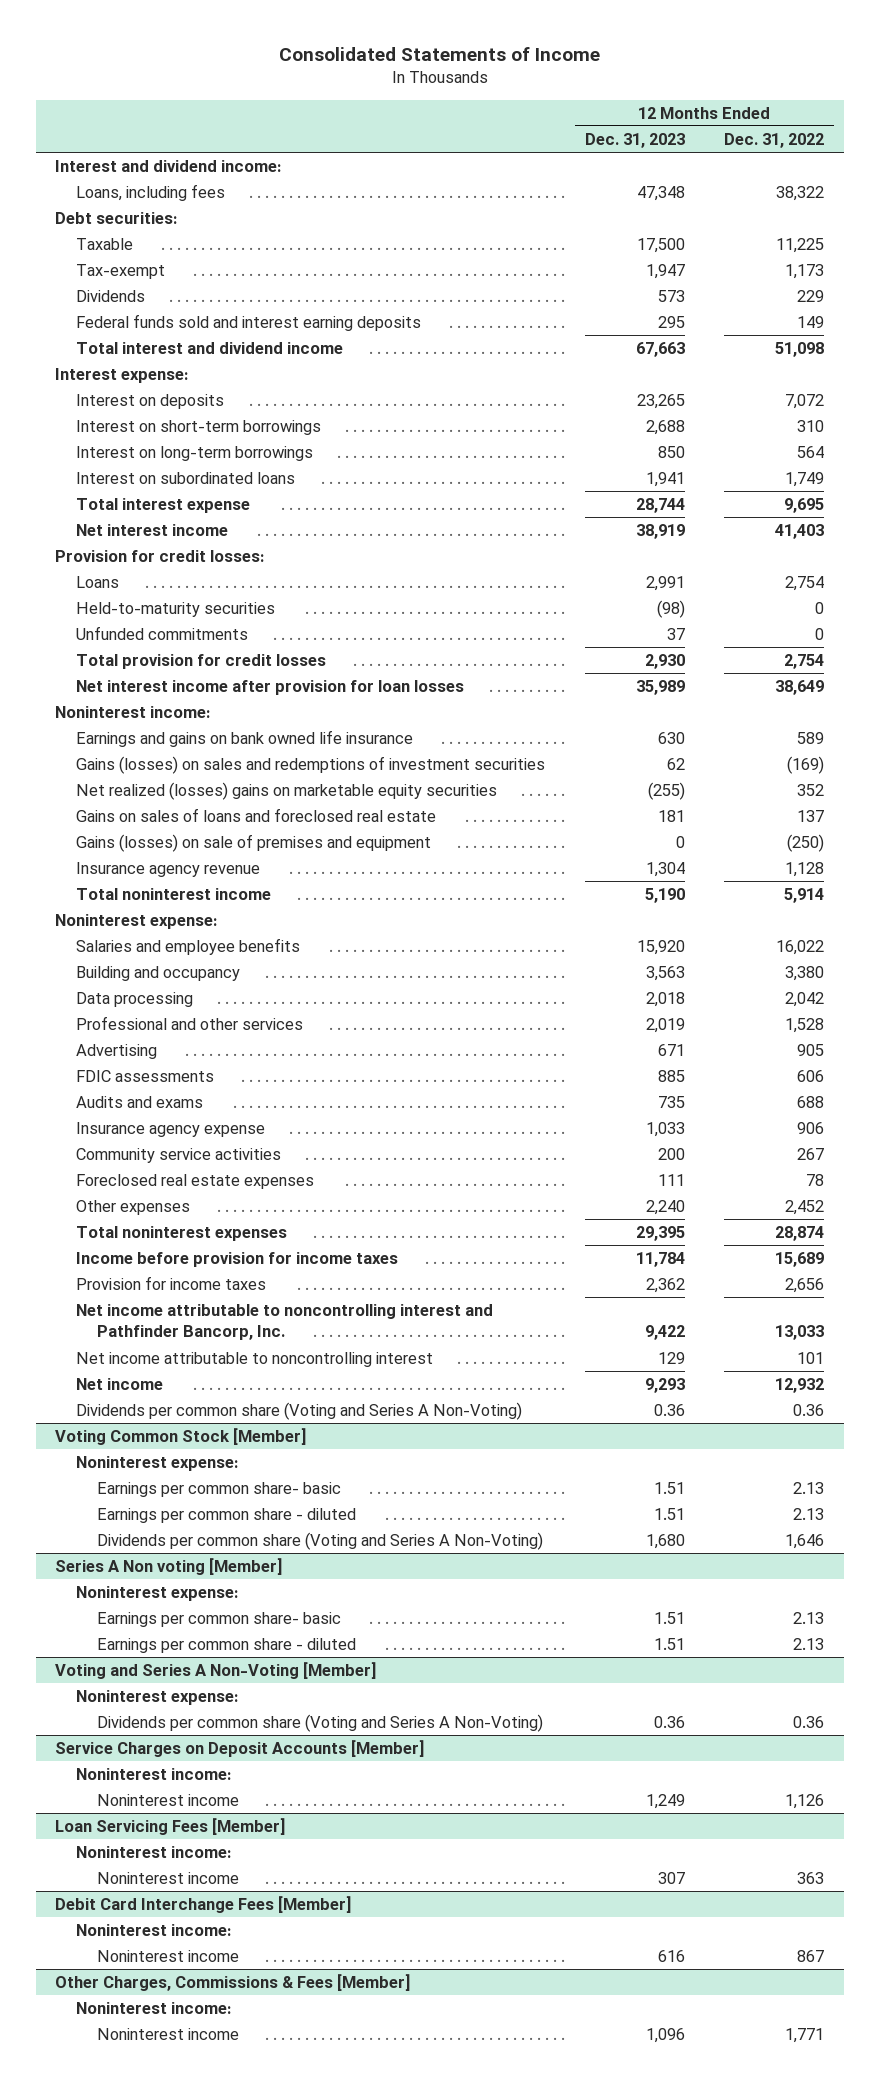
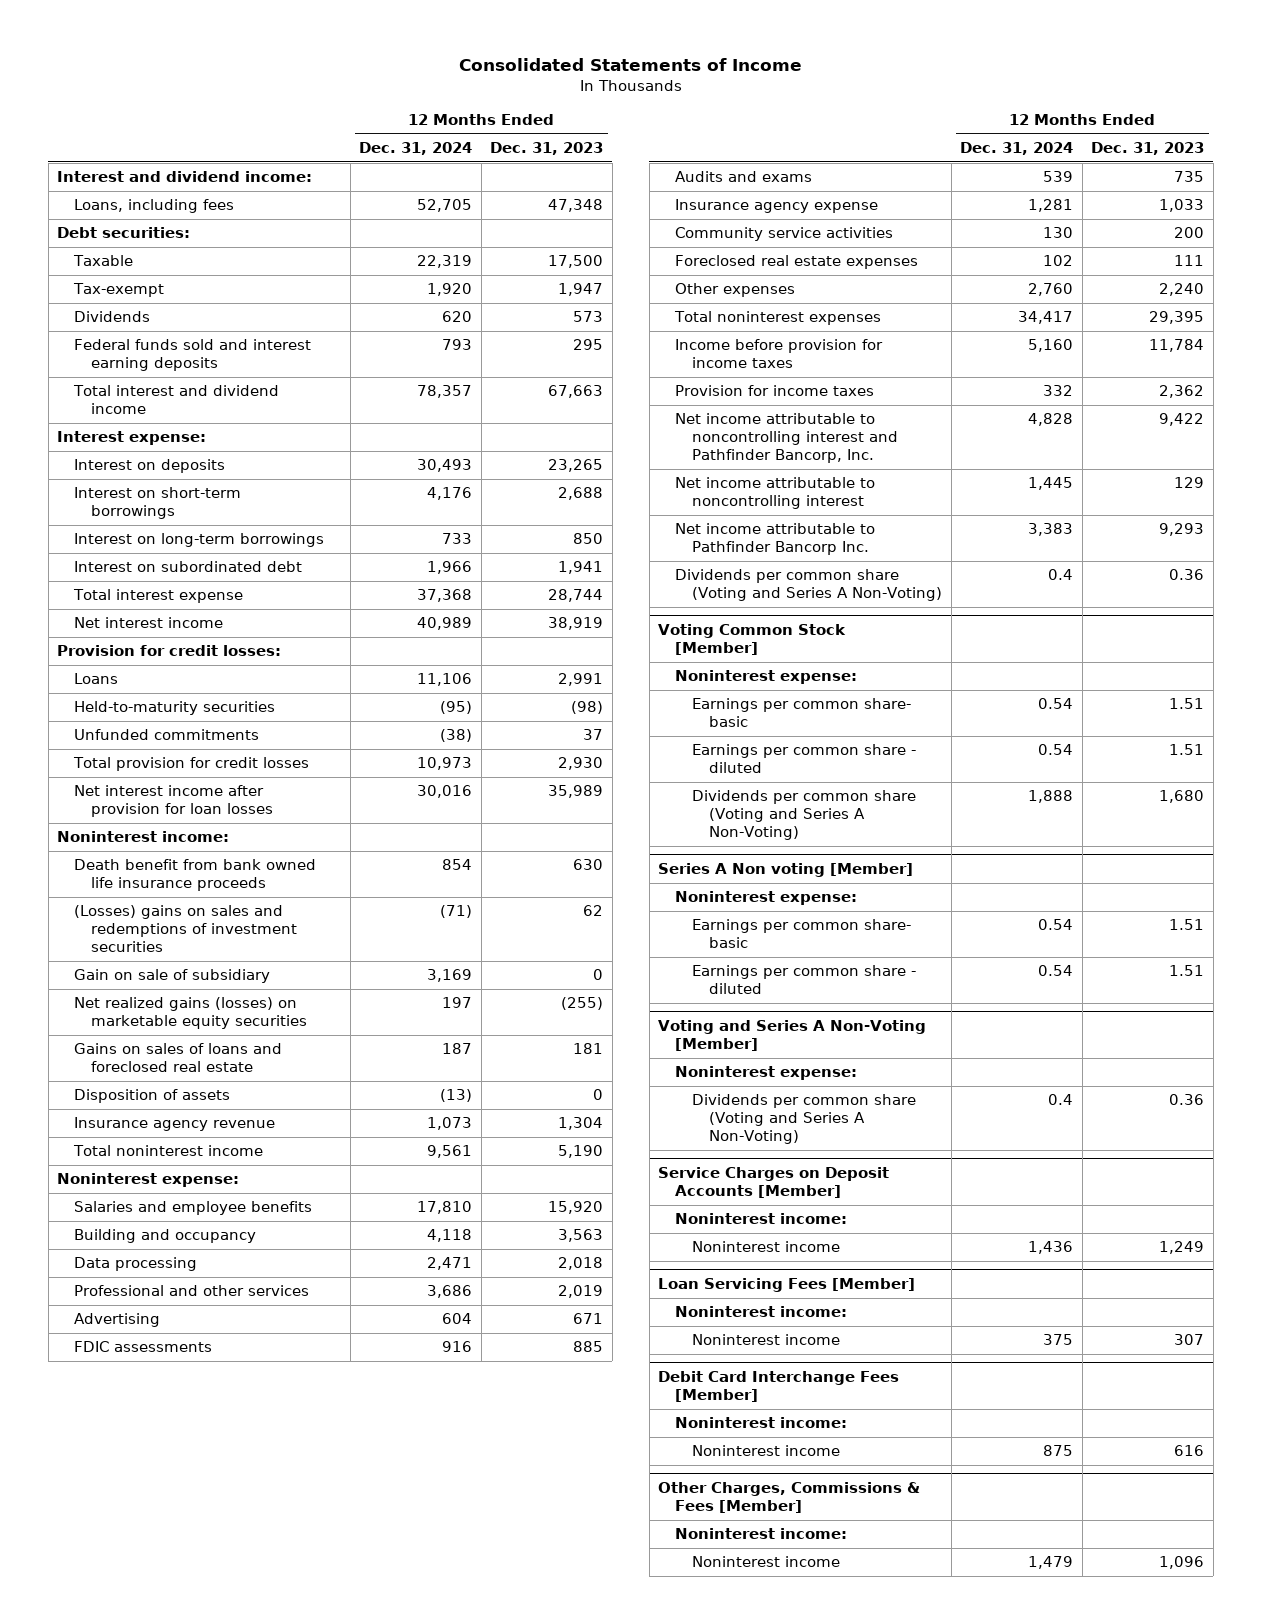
- | 12 Months Ended Dec. 31, 2023 | 12 Months Ended Dec. 31, 2022
+ | 12 Months Ended Dec. 31, 2024 | 12 Months Ended Dec. 31, 2023
- Interest on subordinated loans | 1,941 | 1,749
+ Interest on subordinated debt | 1,966 | 1,941
- Earnings and gains on bank owned life insurance | 630 | 589
- Gains (losses) on sales and redemptions of investment securities | 62 | (169)
- Net realized (losses) gains on marketable equity securities | (255) | 352
+ Death benefit from bank owned life insurance proceeds | 854 | 630
+ (Losses) gains on sales and redemptions of investment securities | (71) | 62
+ Gain on sale of subsidiary | 3,169 | 0
+ Net realized gains (losses) on marketable equity securities | 197 | (255)
- Gains (losses) on sale of premises and equipment | 0 | (250)
+ Disposition of assets | (13) | 0
- Net income | 9,293 | 12,932
+ Net income attributable to Pathfinder Bancorp Inc. | 3,383 | 9,293

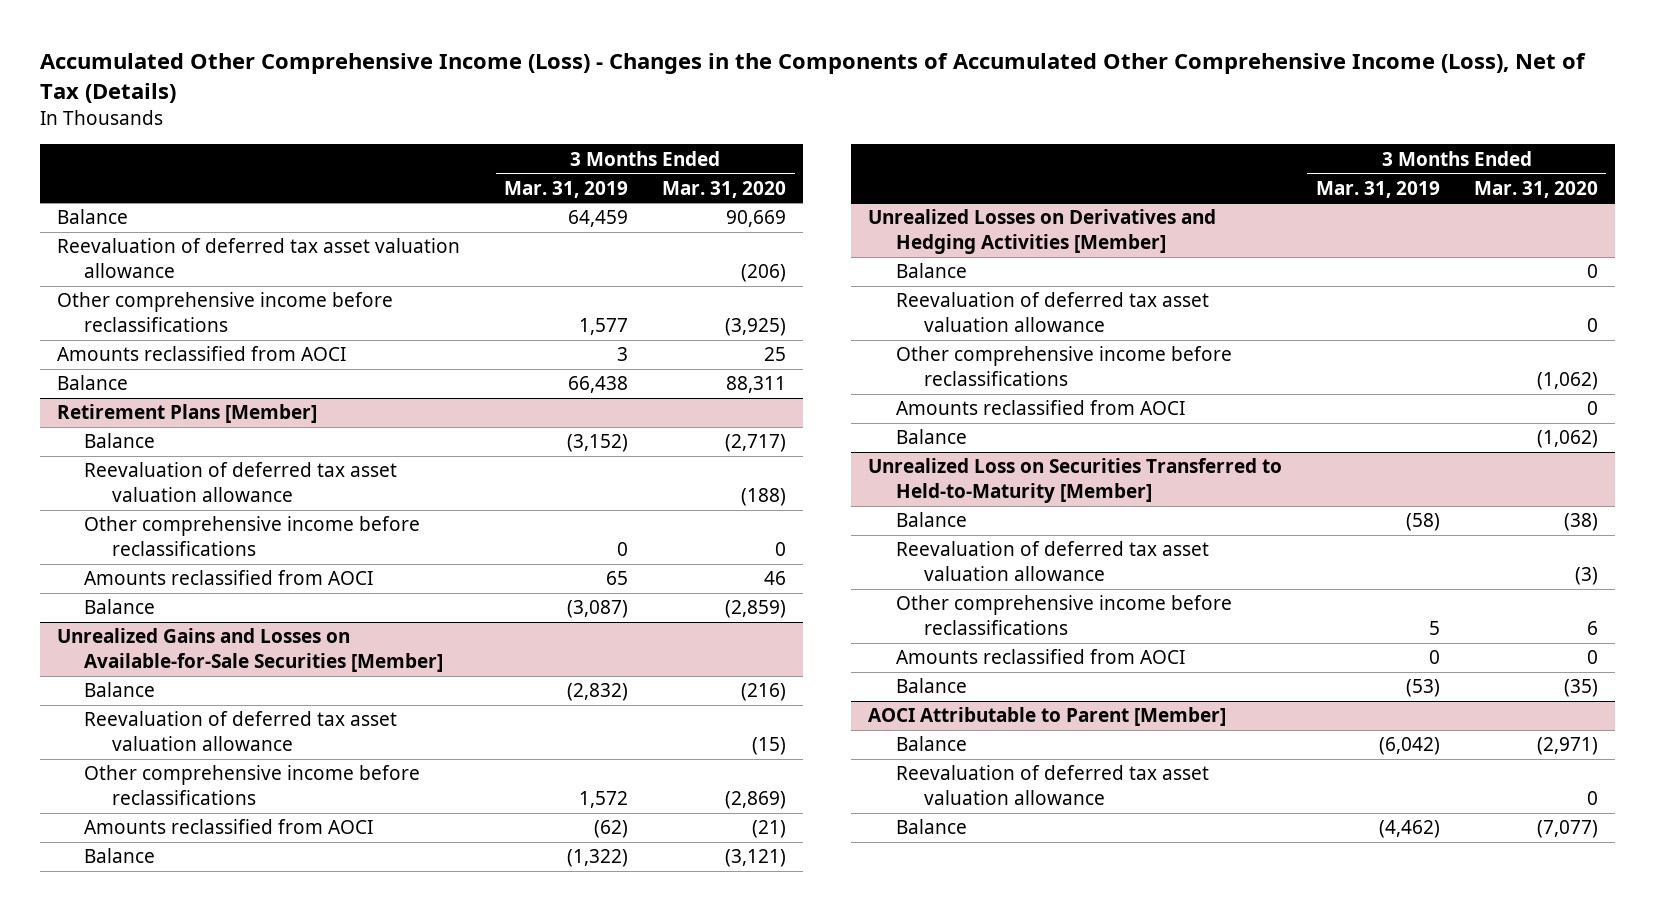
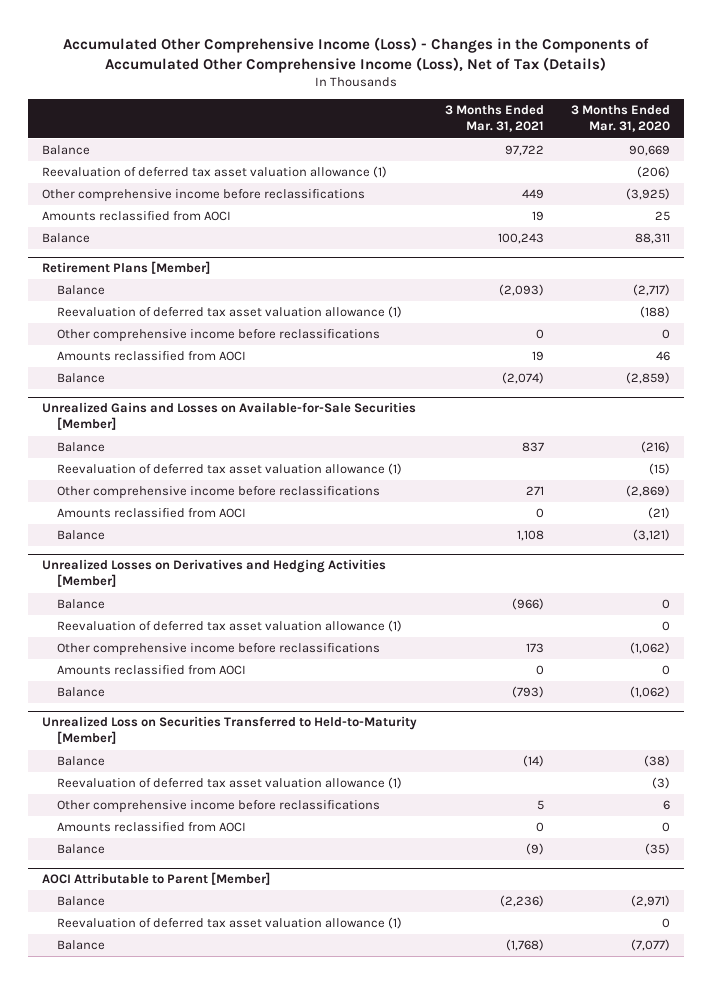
- | 3 Months Ended Mar. 31, 2019 | 3 Months Ended Mar. 31, 2020
+ | 3 Months Ended Mar. 31, 2021 | 3 Months Ended Mar. 31, 2020
- Reevaluation of deferred tax asset valuation allowance | | (206)
+ Reevaluation of deferred tax asset valuation allowance (1) | | (206)
@ Retirement Plans [Member]
- Reevaluation of deferred tax asset valuation allowance | | (188)
+ Reevaluation of deferred tax asset valuation allowance (1) | | (188)
@ Unrealized Gains and Losses on Available-for-Sale Securities [Member]
- Reevaluation of deferred tax asset valuation allowance | | (15)
+ Reevaluation of deferred tax asset valuation allowance (1) | | (15)
@ Unrealized Losses on Derivatives and Hedging Activities [Member]
- Reevaluation of deferred tax asset valuation allowance | | 0
+ Reevaluation of deferred tax asset valuation allowance (1) | | 0
@ Unrealized Loss on Securities Transferred to Held-to-Maturity [Member]
- Reevaluation of deferred tax asset valuation allowance | | (3)
+ Reevaluation of deferred tax asset valuation allowance (1) | | (3)
@ AOCI Attributable to Parent [Member]
- Reevaluation of deferred tax asset valuation allowance | | 0
+ Reevaluation of deferred tax asset valuation allowance (1) | | 0

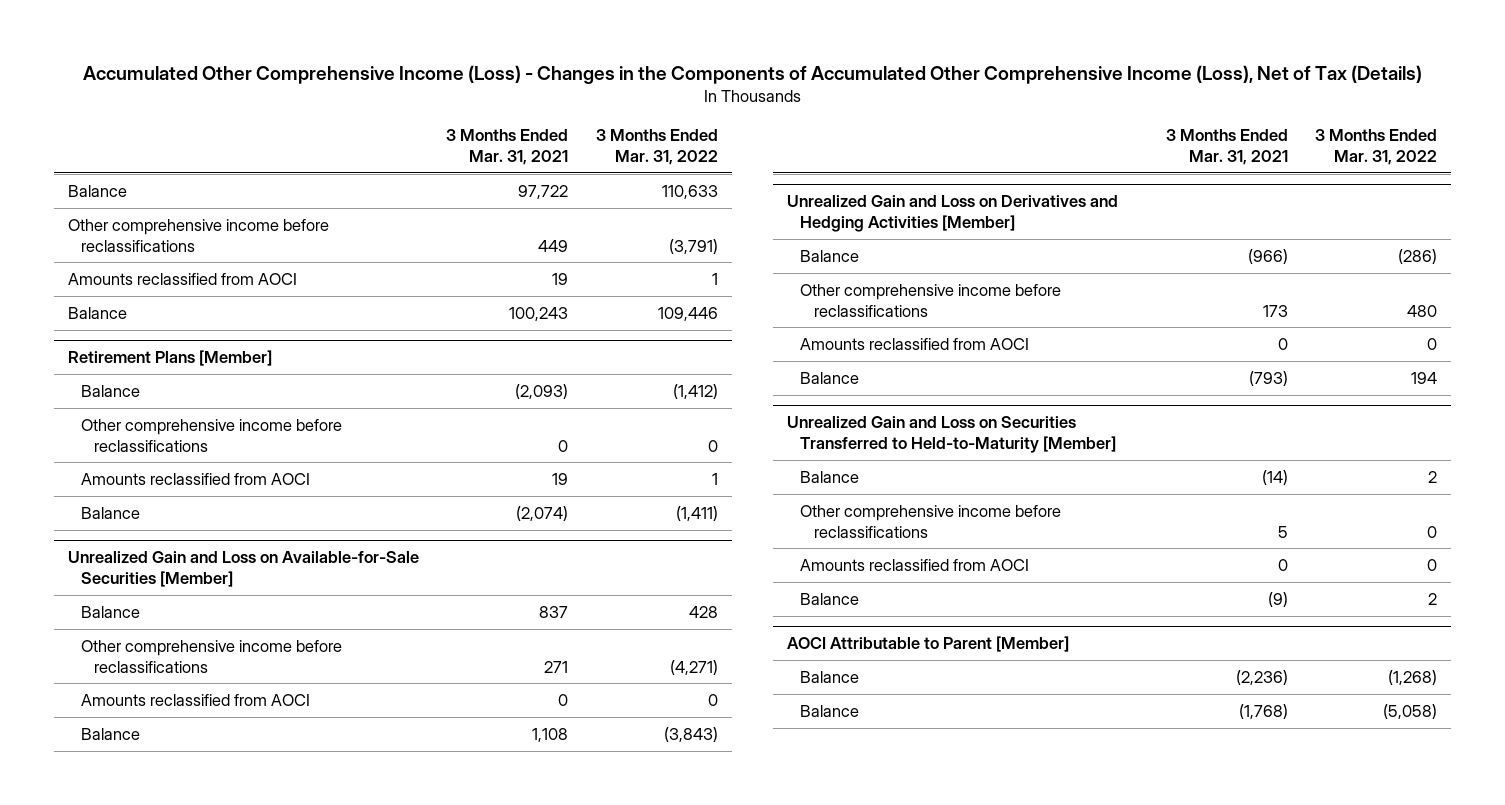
- | 3 Months Ended Mar. 31, 2021 | 3 Months Ended Mar. 31, 2020
+ | 3 Months Ended Mar. 31, 2021 | 3 Months Ended Mar. 31, 2022
- Reevaluation of deferred tax asset valuation allowance (1) | | (206)
@ Retirement Plans [Member]
- Reevaluation of deferred tax asset valuation allowance (1) | | (188)
- Unrealized Gains and Losses on Available-for-Sale Securities [Member]
+ Unrealized Gain and Loss on Available-for-Sale Securities [Member]
- Reevaluation of deferred tax asset valuation allowance (1) | | (15)
- Unrealized Losses on Derivatives and Hedging Activities [Member]
+ Unrealized Gain and Loss on Derivatives and Hedging Activities [Member]
- Reevaluation of deferred tax asset valuation allowance (1) | | 0
- Unrealized Loss on Securities Transferred to Held-to-Maturity [Member]
+ Unrealized Gain and Loss on Securities Transferred to Held-to-Maturity [Member]
- Reevaluation of deferred tax asset valuation allowance (1) | | (3)
@ AOCI Attributable to Parent [Member]
- Reevaluation of deferred tax asset valuation allowance (1) | | 0

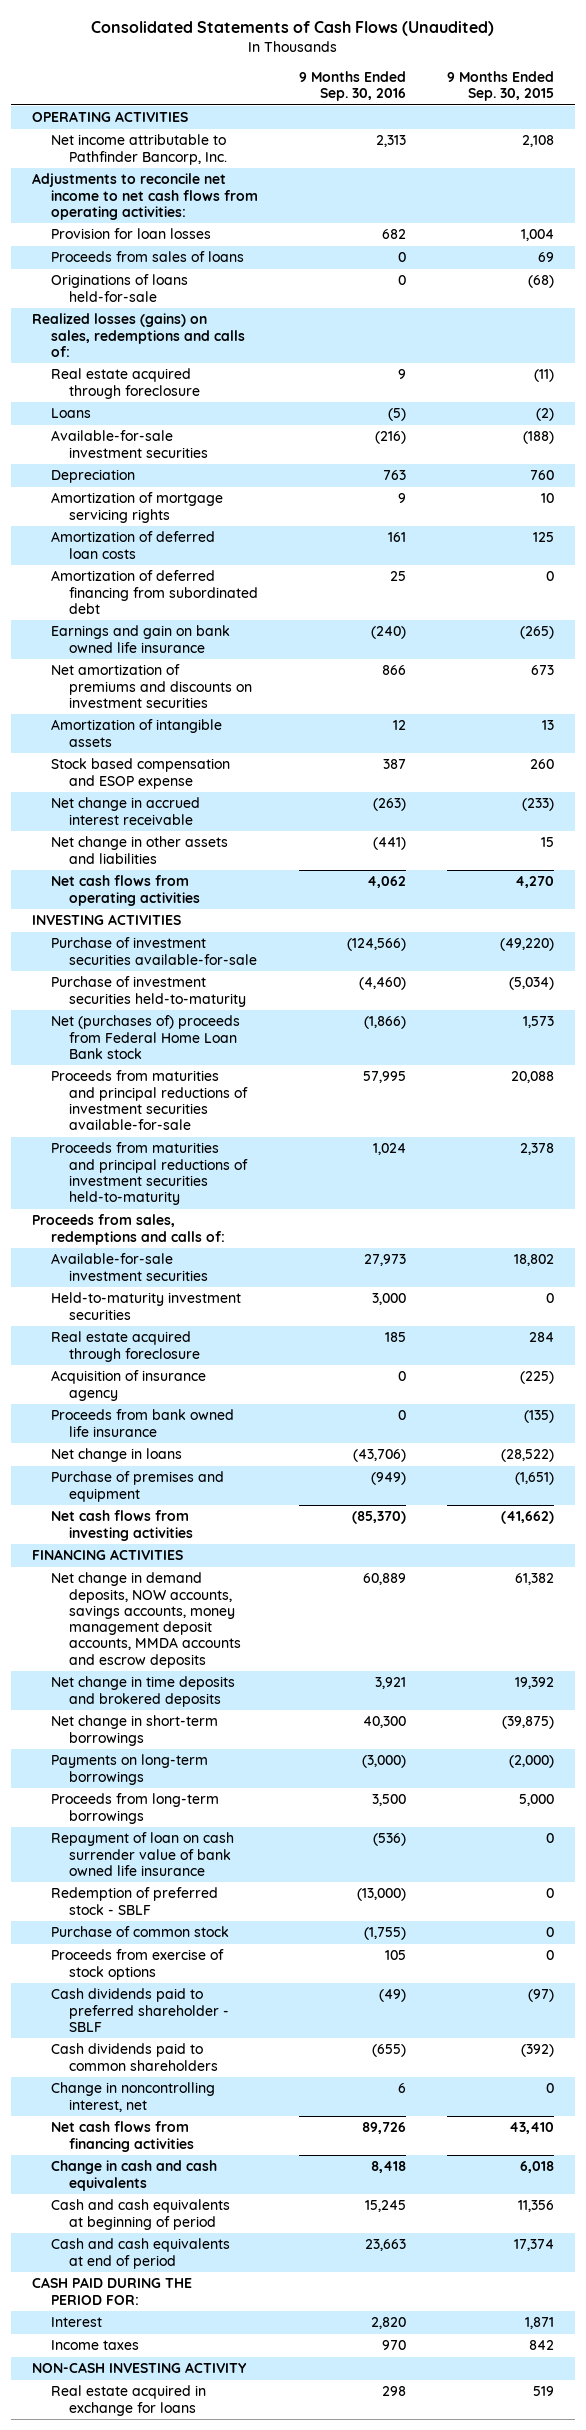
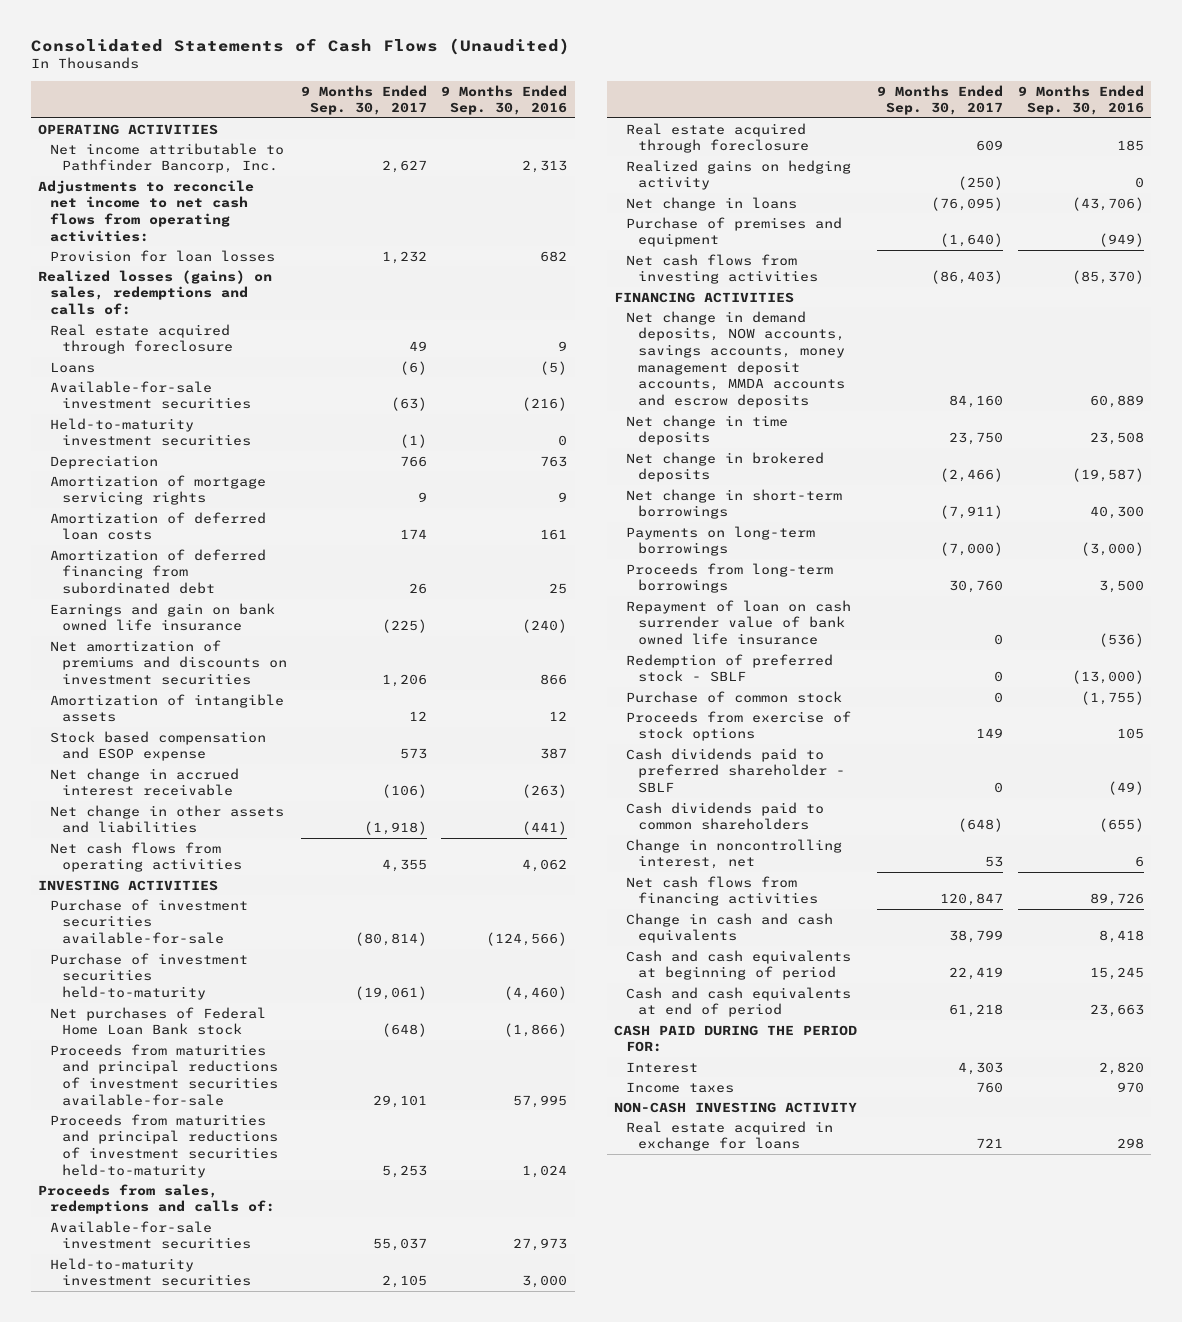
- | 9 Months Ended Sep. 30, 2016 | 9 Months Ended Sep. 30, 2015
+ | 9 Months Ended Sep. 30, 2017 | 9 Months Ended Sep. 30, 2016
- Proceeds from sales of loans | 0 | 69
- Originations of loans held-for-sale | 0 | (68)
+ Held-to-maturity investment securities | (1) | 0
- Net (purchases of) proceeds from Federal Home Loan Bank stock | (1,866) | 1,573
+ Net purchases of Federal Home Loan Bank stock | (648) | (1,866)
- Acquisition of insurance agency | 0 | (225)
- Proceeds from bank owned life insurance | 0 | (135)
+ Realized gains on hedging activity | (250) | 0
- Net change in time deposits and brokered deposits | 3,921 | 19,392
+ Net change in time deposits | 23,750 | 23,508
+ Net change in brokered deposits | (2,466) | (19,587)

